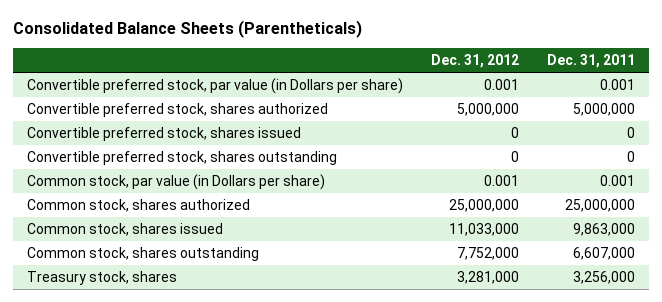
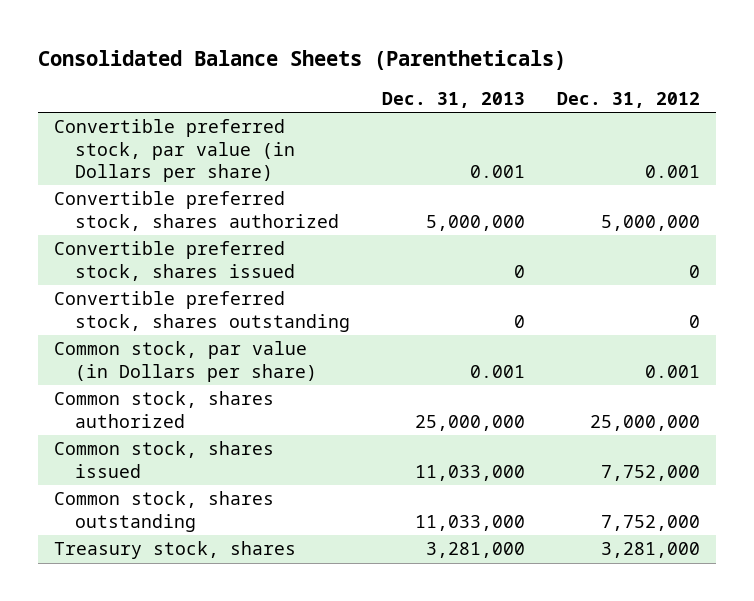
- | Dec. 31, 2012 | Dec. 31, 2011
+ | Dec. 31, 2013 | Dec. 31, 2012
- Common stock, shares issued | 11,033,000 | 9,863,000
+ Common stock, shares issued | 11,033,000 | 7,752,000

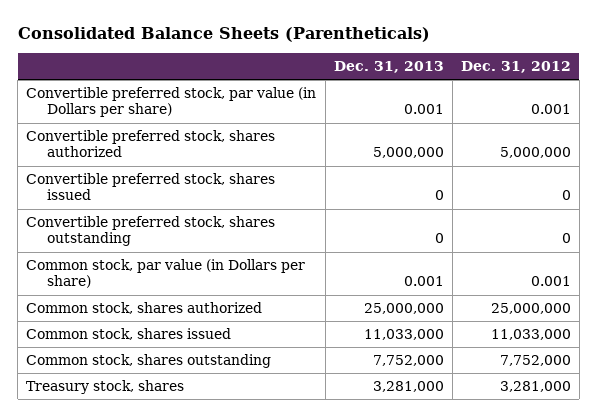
- Common stock, shares issued | 11,033,000 | 7,752,000
- Common stock, shares outstanding | 11,033,000 | 7,752,000
+ Common stock, shares issued | 11,033,000 | 11,033,000
+ Common stock, shares outstanding | 7,752,000 | 7,752,000

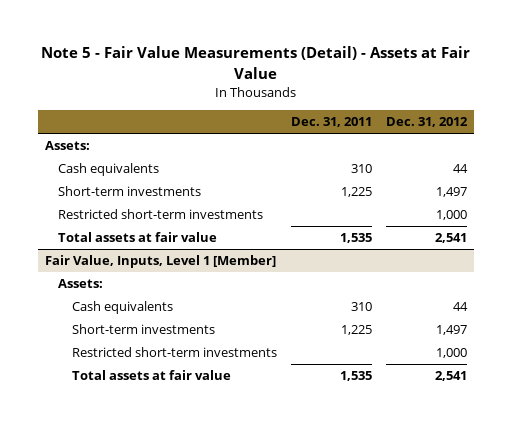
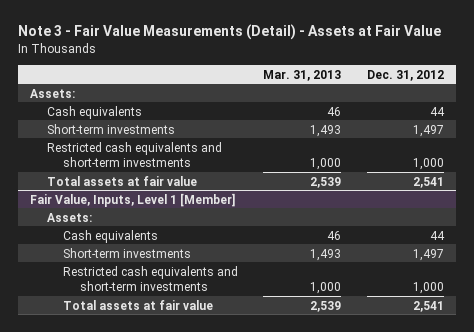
- Note 5 - Fair Value Measurements (Detail) - Assets at Fair Value
+ Note 3 - Fair Value Measurements (Detail) - Assets at Fair Value
- | Dec. 31, 2011 | Dec. 31, 2012
+ | Mar. 31, 2013 | Dec. 31, 2012
- Restricted short-term investments | | 1,000
+ Restricted cash equivalents and short-term investments | 1,000 | 1,000
@ Fair Value, Inputs, Level 1 [Member]
- Restricted short-term investments | | 1,000
+ Restricted cash equivalents and short-term investments | 1,000 | 1,000

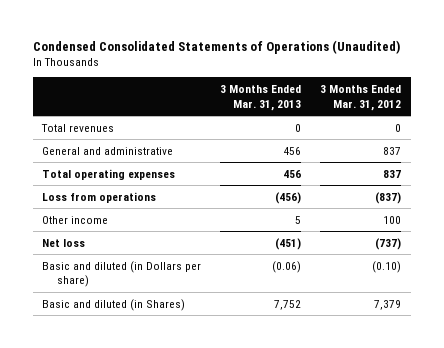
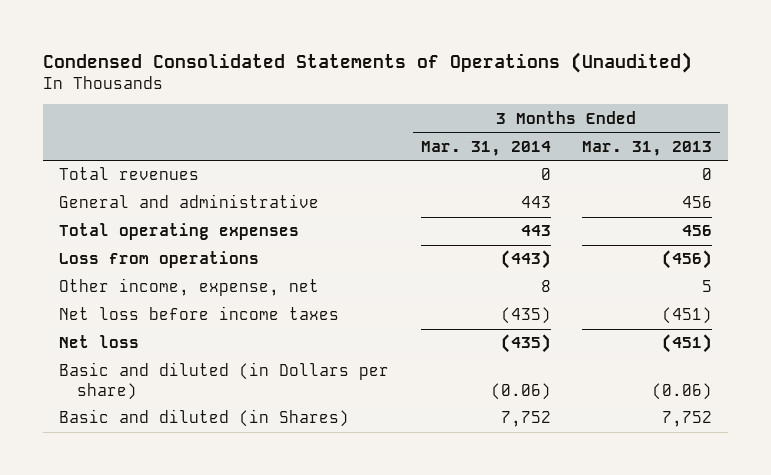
- | 3 Months Ended Mar. 31, 2013 | 3 Months Ended Mar. 31, 2012
+ | 3 Months Ended Mar. 31, 2014 | 3 Months Ended Mar. 31, 2013
- Other income | 5 | 100
+ Other income, expense, net | 8 | 5
+ Net loss before income taxes | (435) | (451)

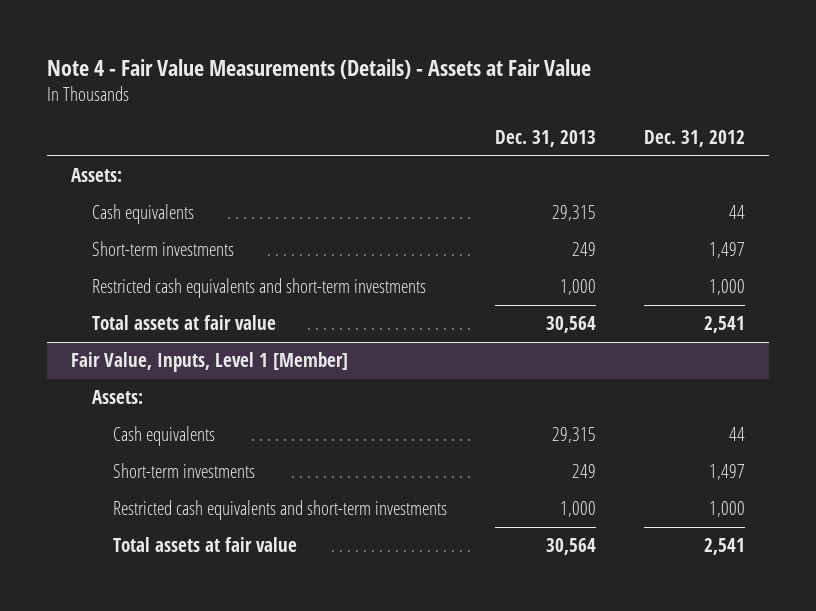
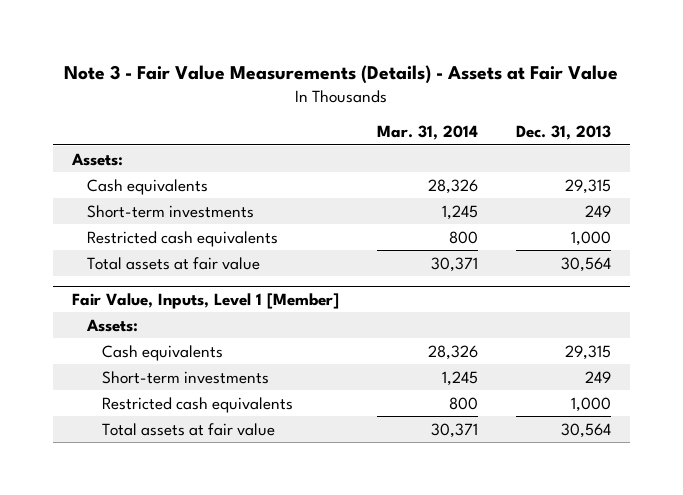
- Note 4 - Fair Value Measurements (Details) - Assets at Fair Value
+ Note 3 - Fair Value Measurements (Details) - Assets at Fair Value
- | Dec. 31, 2013 | Dec. 31, 2012
+ | Mar. 31, 2014 | Dec. 31, 2013
- Restricted cash equivalents and short-term investments | 1,000 | 1,000
+ Restricted cash equivalents | 800 | 1,000
@ Fair Value, Inputs, Level 1 [Member]
- Restricted cash equivalents and short-term investments | 1,000 | 1,000
+ Restricted cash equivalents | 800 | 1,000

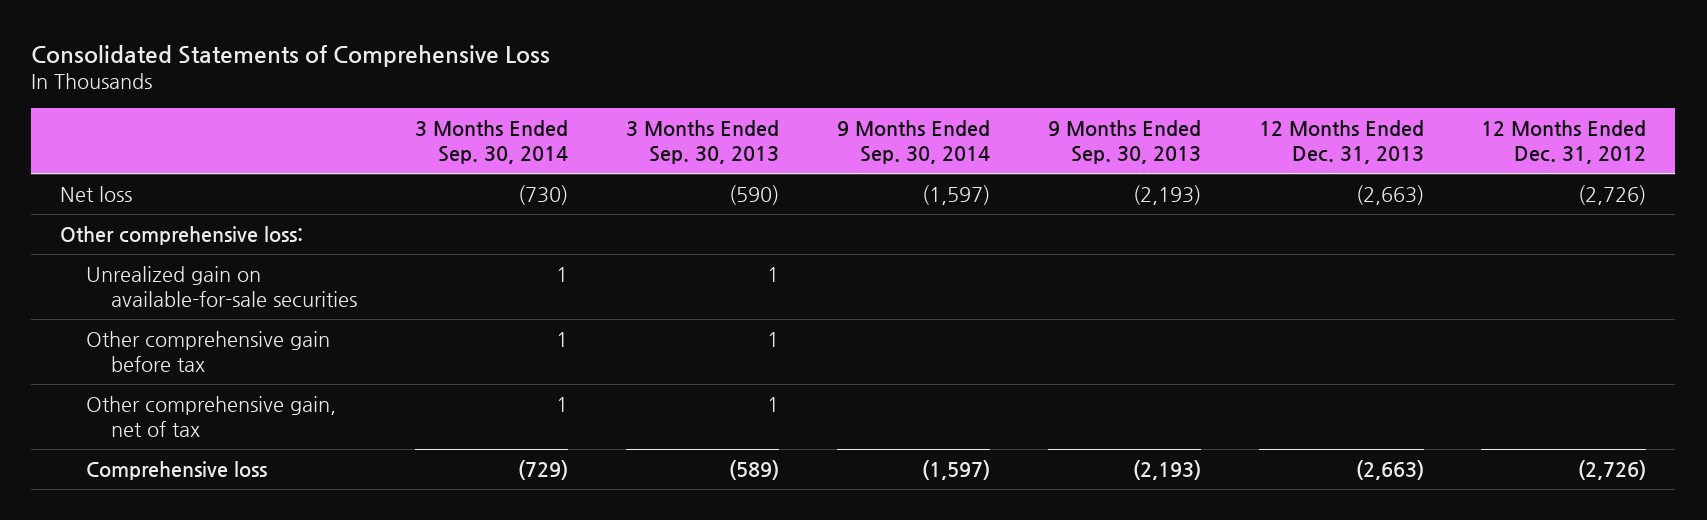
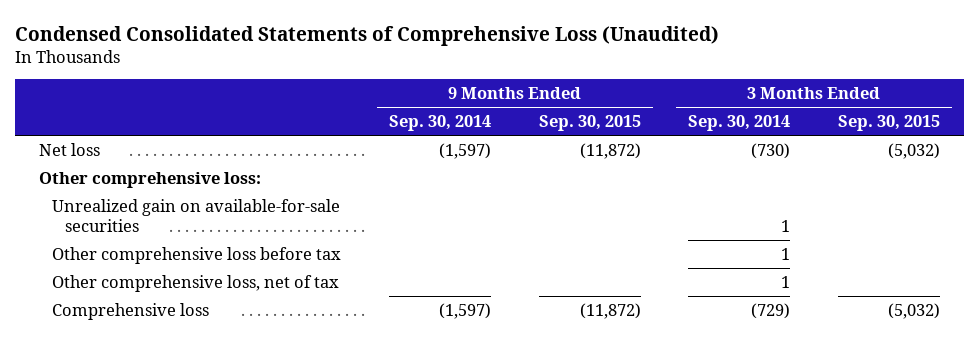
- Consolidated Statements of Comprehensive Loss
+ Condensed Consolidated Statements of Comprehensive Loss (Unaudited)
- | 3 Months Ended Sep. 30, 2014 | 3 Months Ended Sep. 30, 2013 | 9 Months Ended Sep. 30, 2014 | 9 Months Ended Sep. 30, 2013 | 12 Months Ended Dec. 31, 2013 | 12 Months Ended Dec. 31, 2012
+ | 9 Months Ended Sep. 30, 2014 | 9 Months Ended Sep. 30, 2015 | 3 Months Ended Sep. 30, 2014 | 3 Months Ended Sep. 30, 2015
- Other comprehensive gain before tax | 1 | 1 | | | |
- Other comprehensive gain, net of tax | 1 | 1 | | | |
+ Other comprehensive loss before tax | | | 1 |
+ Other comprehensive loss, net of tax | | | 1 |

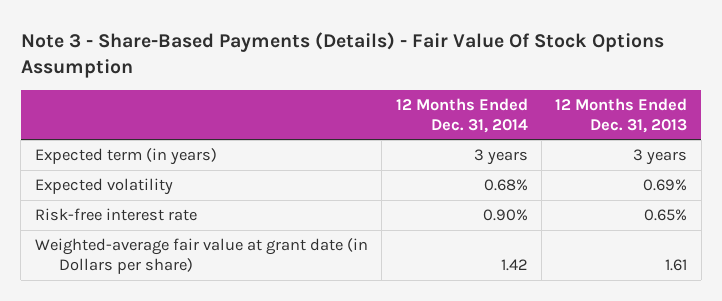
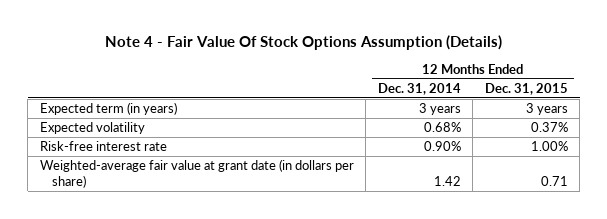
- Note 3 - Share-Based Payments (Details) - Fair Value Of Stock Options Assumption
+ Note 4 - Fair Value Of Stock Options Assumption (Details)
- | 12 Months Ended Dec. 31, 2014 | 12 Months Ended Dec. 31, 2013
+ | 12 Months Ended Dec. 31, 2014 | 12 Months Ended Dec. 31, 2015
- Weighted-average fair value at grant date (in Dollars per share) | 1.42 | 1.61
+ Weighted-average fair value at grant date (in dollars per share) | 1.42 | 0.71

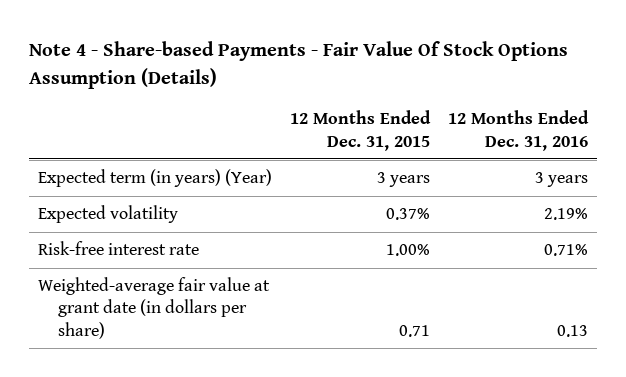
- Note 4 - Fair Value Of Stock Options Assumption (Details)
+ Note 4 - Share-based Payments - Fair Value Of Stock Options Assumption (Details)
- | 12 Months Ended Dec. 31, 2014 | 12 Months Ended Dec. 31, 2015
+ | 12 Months Ended Dec. 31, 2015 | 12 Months Ended Dec. 31, 2016
- Expected term (in years) | 3 years | 3 years
+ Expected term (in years) (Year) | 3 years | 3 years

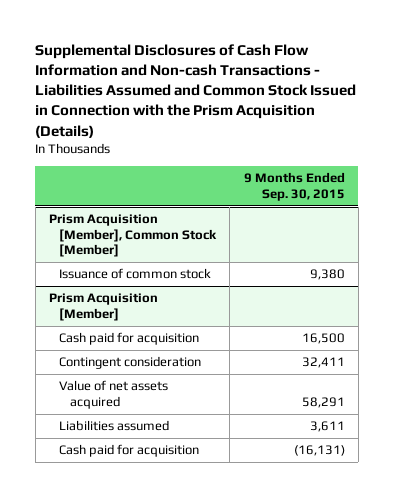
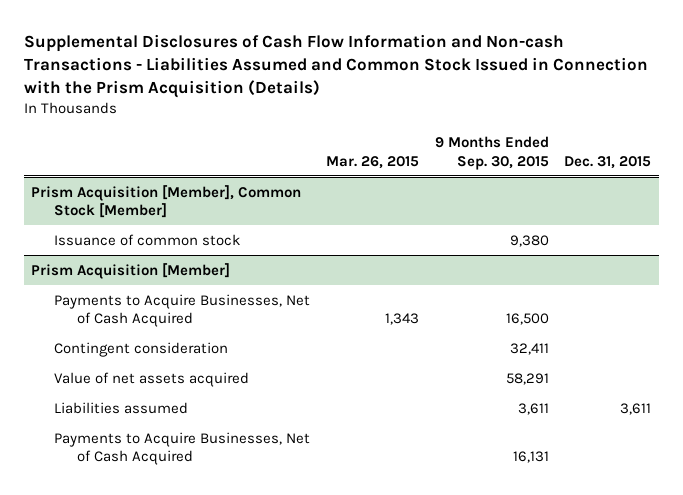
- | 9 Months Ended Sep. 30, 2015
+ | Mar. 26, 2015 | 9 Months Ended Sep. 30, 2015 | Dec. 31, 2015
@ Prism Acquisition [Member]
- Cash paid for acquisition | 16,500
+ Payments to Acquire Businesses, Net of Cash Acquired | 1,343 | 16,500 |
- Cash paid for acquisition | (16,131)
+ Payments to Acquire Businesses, Net of Cash Acquired | | 16,131 |

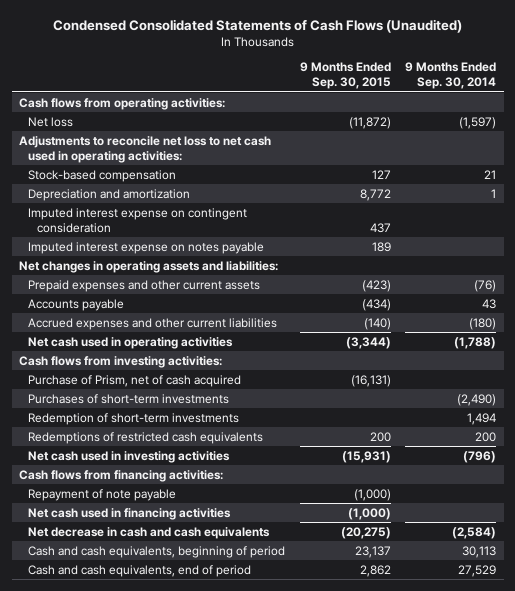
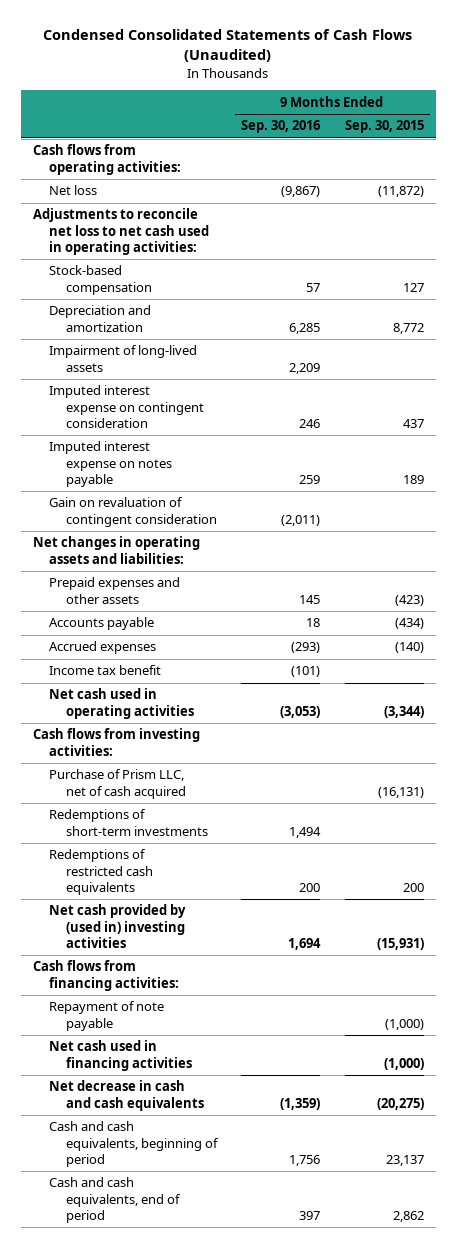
- | 9 Months Ended Sep. 30, 2015 | 9 Months Ended Sep. 30, 2014
+ | 9 Months Ended Sep. 30, 2016 | 9 Months Ended Sep. 30, 2015
+ Impairment of long-lived assets | 2,209 |
+ Gain on revaluation of contingent consideration | (2,011) |
- Prepaid expenses and other current assets | (423) | (76)
+ Prepaid expenses and other assets | 145 | (423)
- Accrued expenses and other current liabilities | (140) | (180)
+ Accrued expenses | (293) | (140)
+ Income tax benefit | (101) |
- Purchase of Prism, net of cash acquired | (16,131) |
- Purchases of short-term investments | | (2,490)
- Redemption of short-term investments | | 1,494
+ Purchase of Prism LLC, net of cash acquired | | (16,131)
+ Redemptions of short-term investments | 1,494 |
- Net cash used in investing activities | (15,931) | (796)
+ Net cash provided by (used in) investing activities | 1,694 | (15,931)

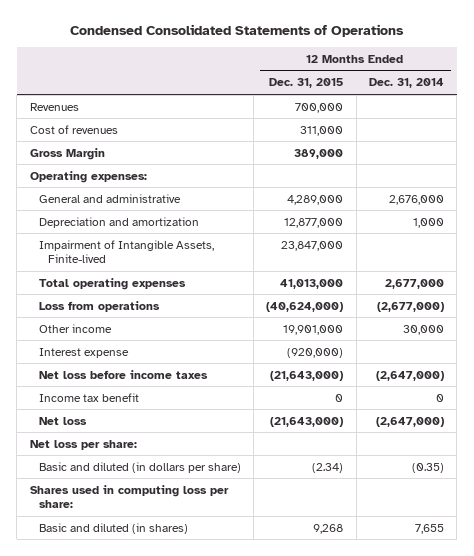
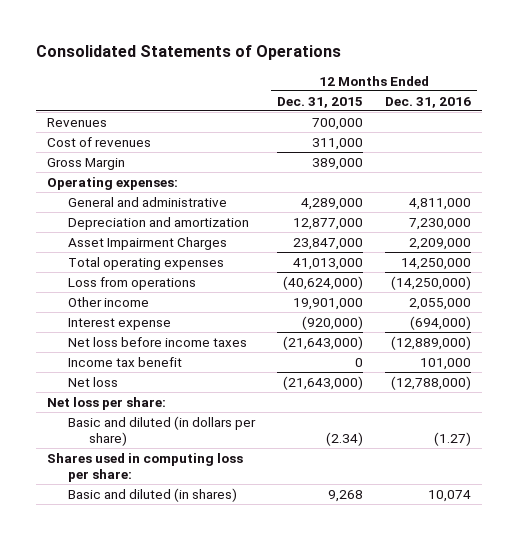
- Condensed Consolidated Statements of Operations
+ Consolidated Statements of Operations
- | 12 Months Ended Dec. 31, 2015 | 12 Months Ended Dec. 31, 2014
+ | 12 Months Ended Dec. 31, 2015 | 12 Months Ended Dec. 31, 2016
- Impairment of Intangible Assets, Finite-lived | 23,847,000 |
+ Asset Impairment Charges | 23,847,000 | 2,209,000

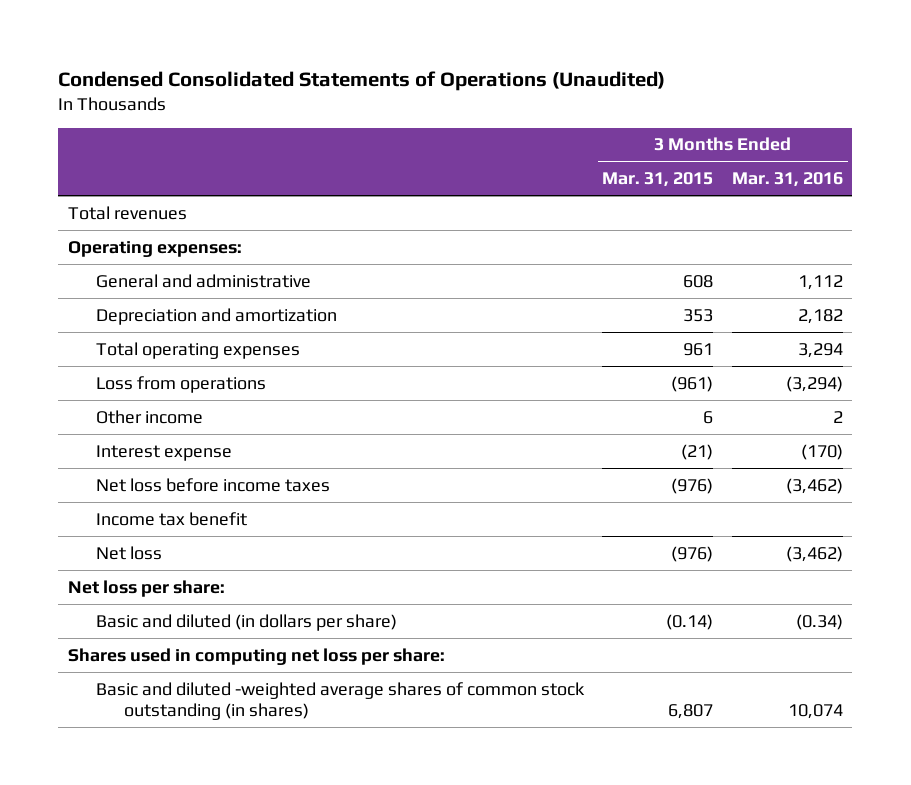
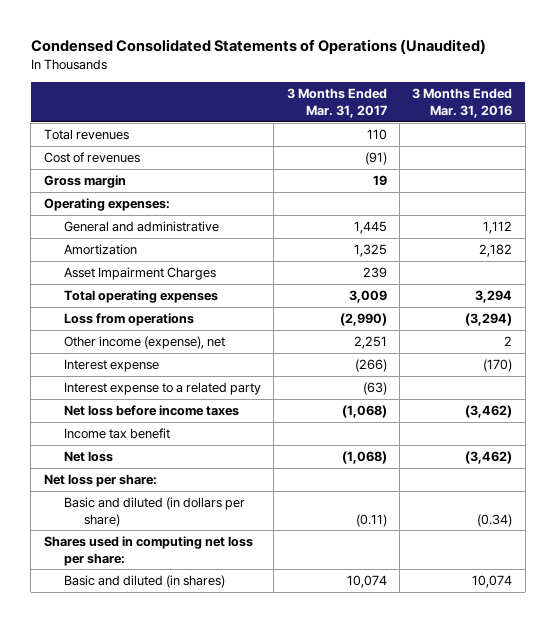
- | 3 Months Ended Mar. 31, 2015 | 3 Months Ended Mar. 31, 2016
+ | 3 Months Ended Mar. 31, 2017 | 3 Months Ended Mar. 31, 2016
+ Cost of revenues | (91) |
+ Gross margin | 19 |
- Depreciation and amortization | 353 | 2,182
+ Amortization | 1,325 | 2,182
+ Asset Impairment Charges | 239 |
- Other income | 6 | 2
+ Other income (expense), net | 2,251 | 2
+ Interest expense to a related party | (63) |
- Basic and diluted -weighted average shares of common stock outstanding (in shares) | 6,807 | 10,074
+ Basic and diluted (in shares) | 10,074 | 10,074

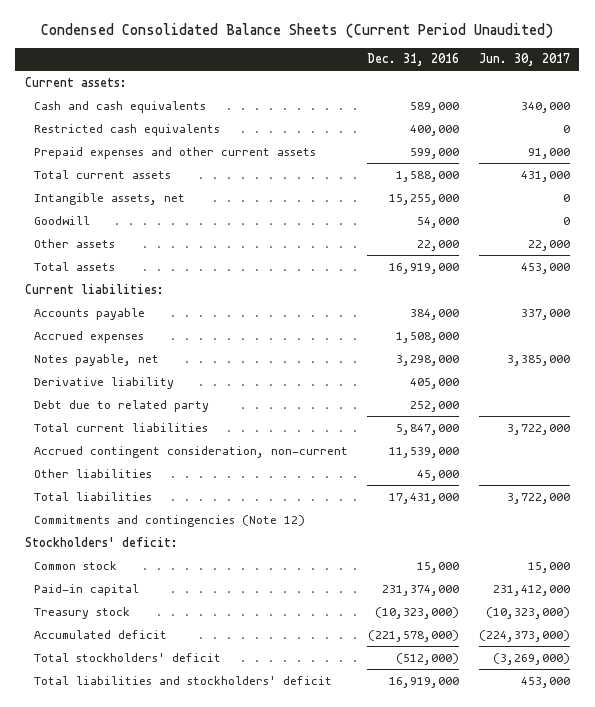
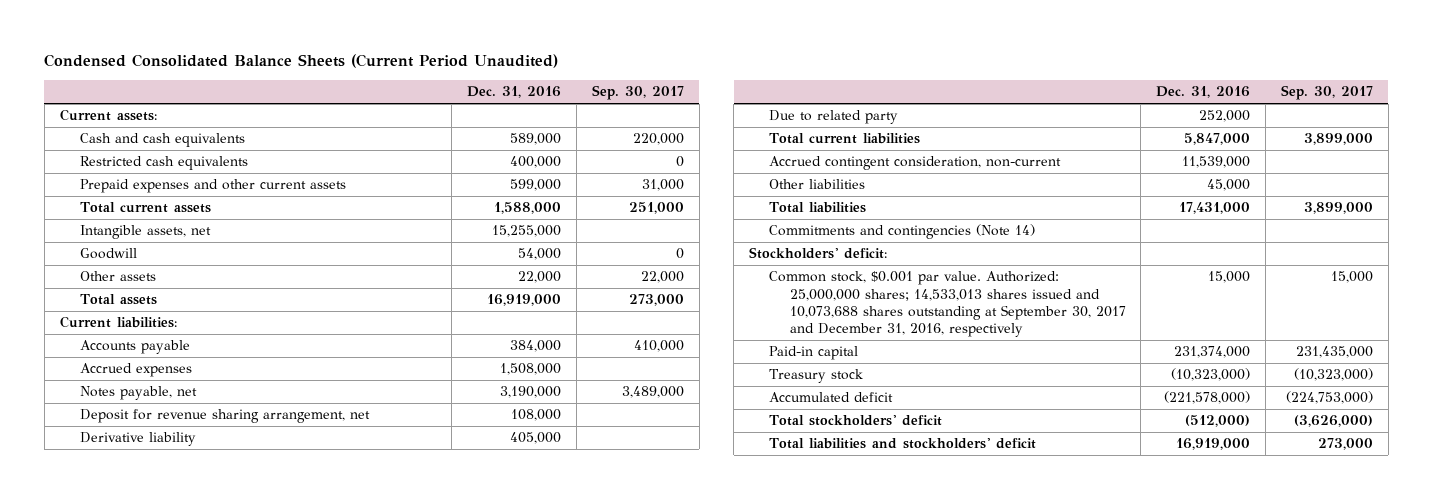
- | Dec. 31, 2016 | Jun. 30, 2017
+ | Dec. 31, 2016 | Sep. 30, 2017
- Notes payable, net | 3,298,000 | 3,385,000
+ Notes payable, net | 3,190,000 | 3,489,000
+ Deposit for revenue sharing arrangement, net | 108,000 |
- Debt due to related party | 252,000 |
+ Due to related party | 252,000 |
- Commitments and contingencies (Note 12)
+ Commitments and contingencies (Note 14)
- Common stock | 15,000 | 15,000
+ Common stock, $0.001 par value. Authorized: 25,000,000 shares; 14,533,013 shares issued and 10,073,688 shares outstanding at September 30, 2017 and December 31, 2016, respectively | 15,000 | 15,000

